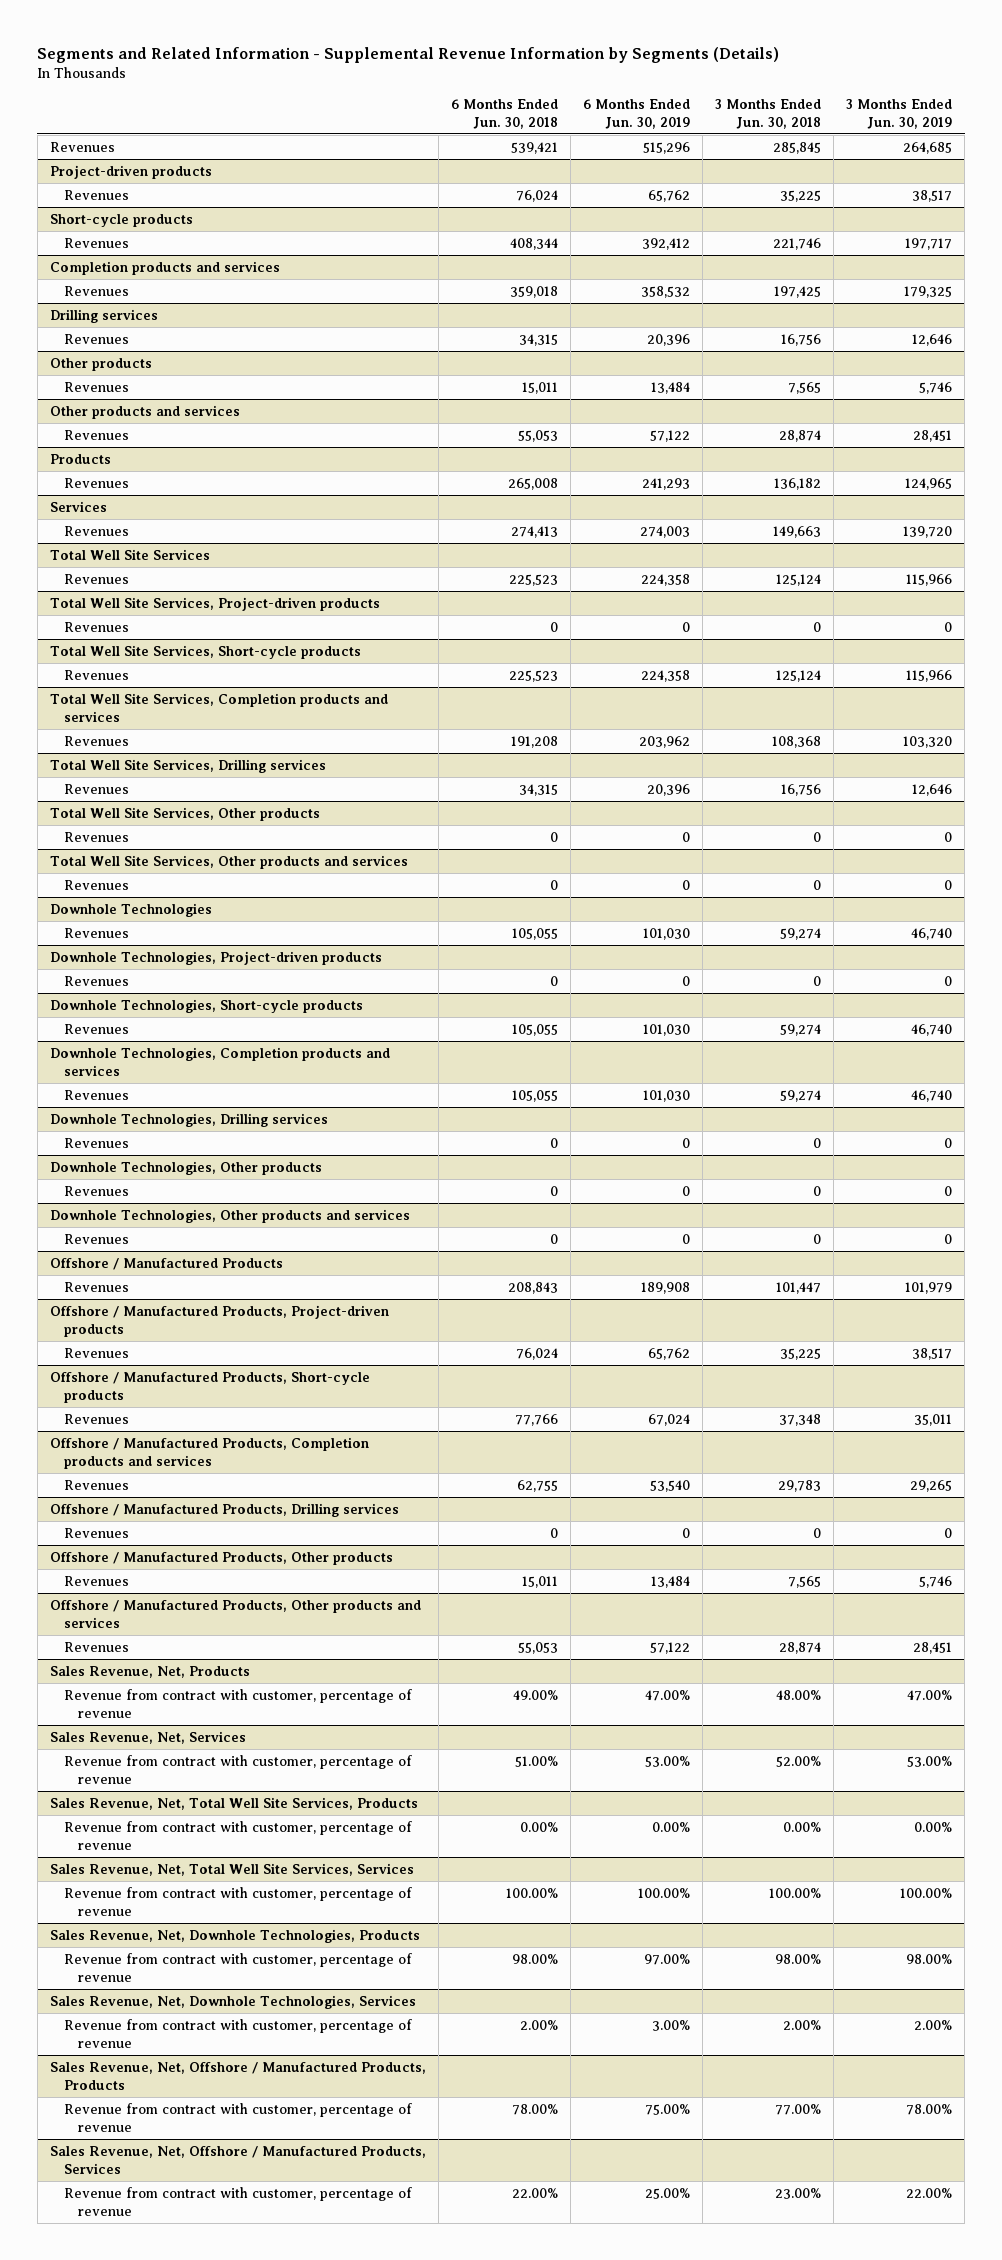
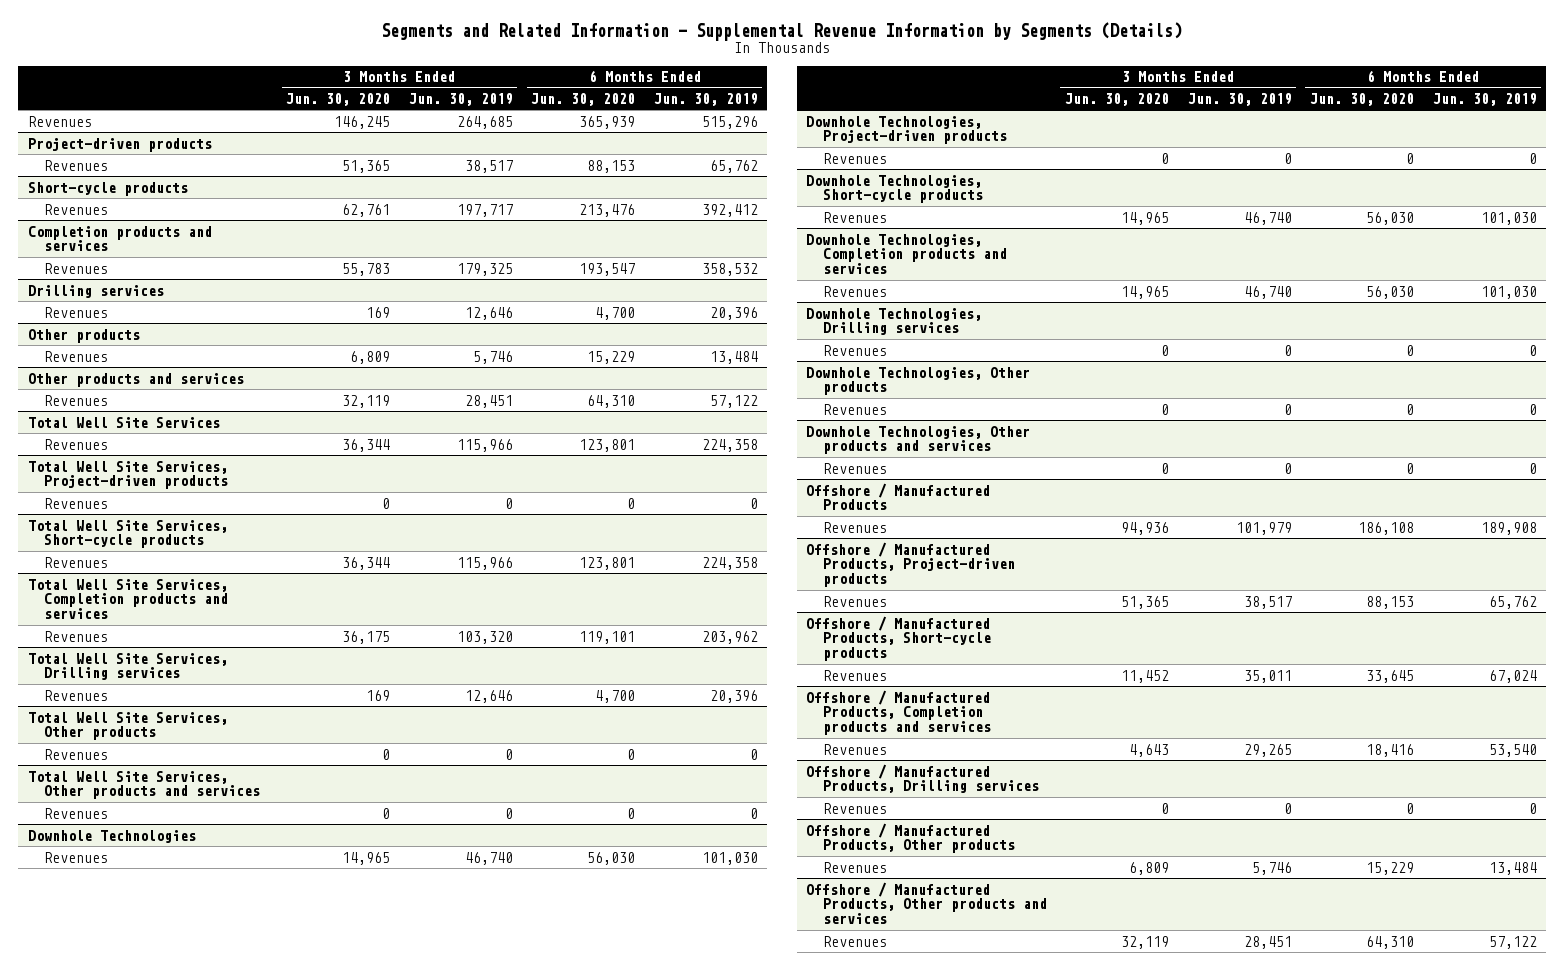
- | 6 Months Ended Jun. 30, 2018 | 6 Months Ended Jun. 30, 2019 | 3 Months Ended Jun. 30, 2018 | 3 Months Ended Jun. 30, 2019
+ | 3 Months Ended Jun. 30, 2020 | 3 Months Ended Jun. 30, 2019 | 6 Months Ended Jun. 30, 2020 | 6 Months Ended Jun. 30, 2019
- Products
- Revenues | 265,008 | 241,293 | 136,182 | 124,965
- Services
- Revenues | 274,413 | 274,003 | 149,663 | 139,720
- Sales Revenue, Net, Products
- Revenue from contract with customer, percentage of revenue | 49.00% | 47.00% | 48.00% | 47.00%
- Sales Revenue, Net, Services
- Revenue from contract with customer, percentage of revenue | 51.00% | 53.00% | 52.00% | 53.00%
- Sales Revenue, Net, Total Well Site Services, Products
- Revenue from contract with customer, percentage of revenue | 0.00% | 0.00% | 0.00% | 0.00%
- Sales Revenue, Net, Total Well Site Services, Services
- Revenue from contract with customer, percentage of revenue | 100.00% | 100.00% | 100.00% | 100.00%
- Sales Revenue, Net, Downhole Technologies, Products
- Revenue from contract with customer, percentage of revenue | 98.00% | 97.00% | 98.00% | 98.00%
- Sales Revenue, Net, Downhole Technologies, Services
- Revenue from contract with customer, percentage of revenue | 2.00% | 3.00% | 2.00% | 2.00%
- Sales Revenue, Net, Offshore / Manufactured Products, Products
- Revenue from contract with customer, percentage of revenue | 78.00% | 75.00% | 77.00% | 78.00%
- Sales Revenue, Net, Offshore / Manufactured Products, Services
- Revenue from contract with customer, percentage of revenue | 22.00% | 25.00% | 23.00% | 22.00%

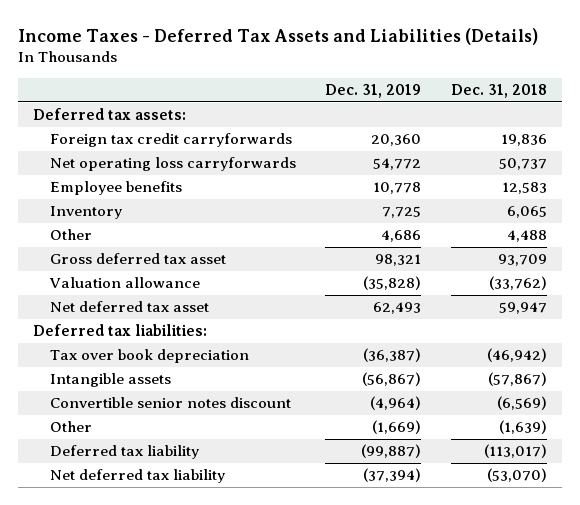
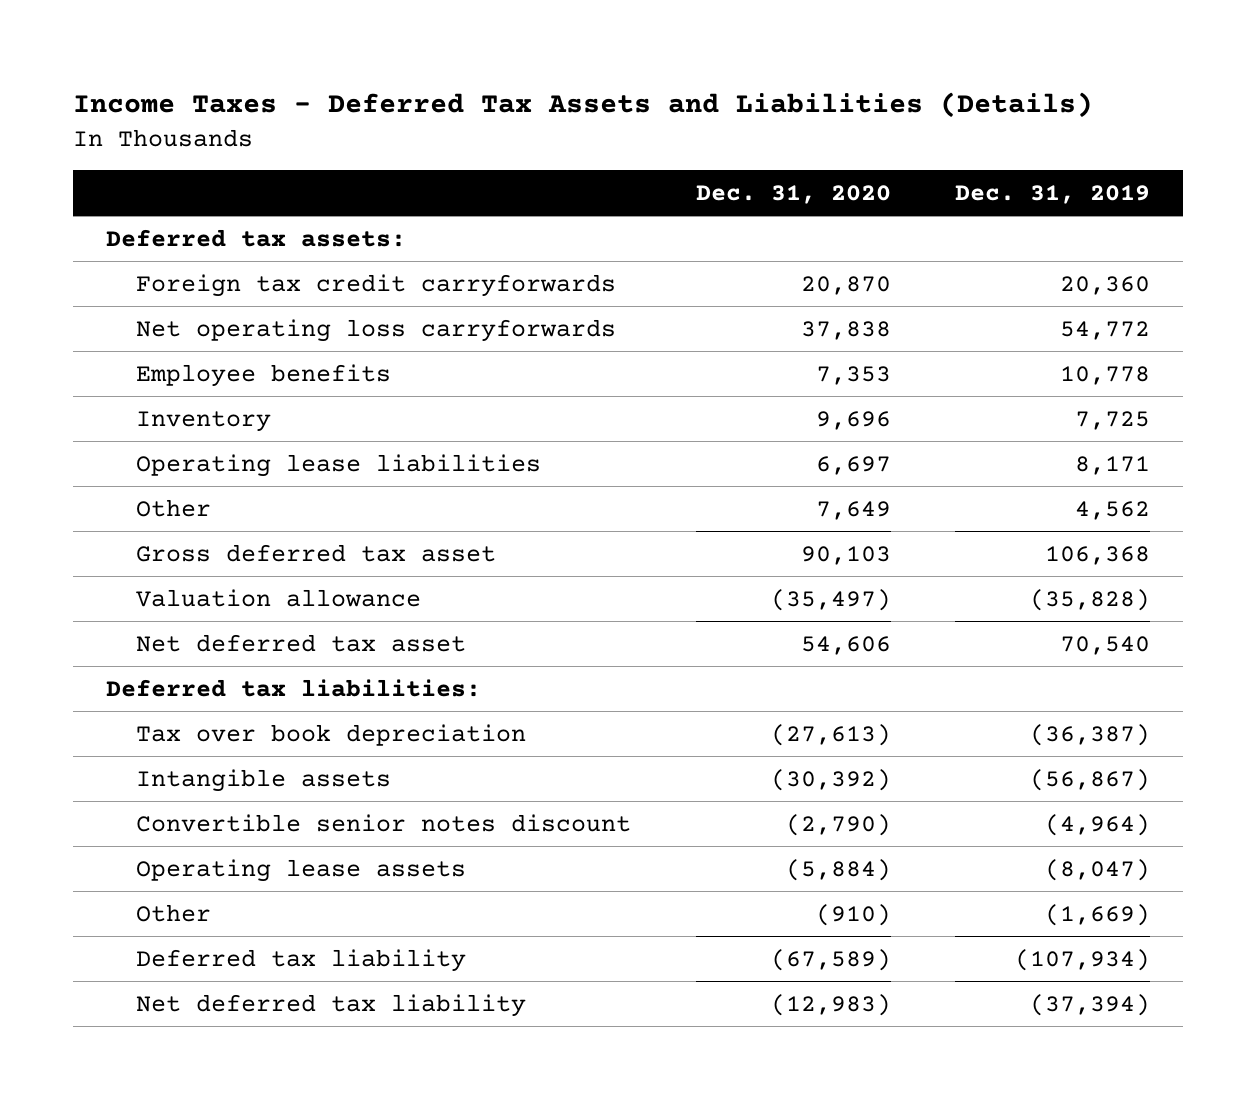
- | Dec. 31, 2019 | Dec. 31, 2018
+ | Dec. 31, 2020 | Dec. 31, 2019
- Other | 4,686 | 4,488
- Gross deferred tax asset | 98,321 | 93,709
+ Operating lease liabilities | 6,697 | 8,171
+ Other | 7,649 | 4,562
+ Gross deferred tax asset | 90,103 | 106,368
- Net deferred tax asset | 62,493 | 59,947
+ Net deferred tax asset | 54,606 | 70,540
+ Operating lease assets | (5,884) | (8,047)
- Deferred tax liability | (99,887) | (113,017)
+ Deferred tax liability | (67,589) | (107,934)

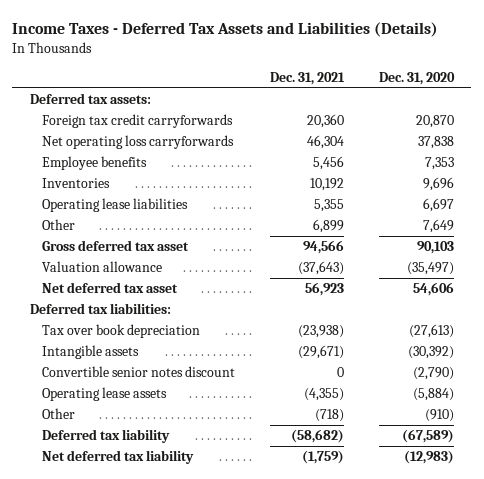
- | Dec. 31, 2020 | Dec. 31, 2019
+ | Dec. 31, 2021 | Dec. 31, 2020
- Inventory | 9,696 | 7,725
+ Inventories | 10,192 | 9,696

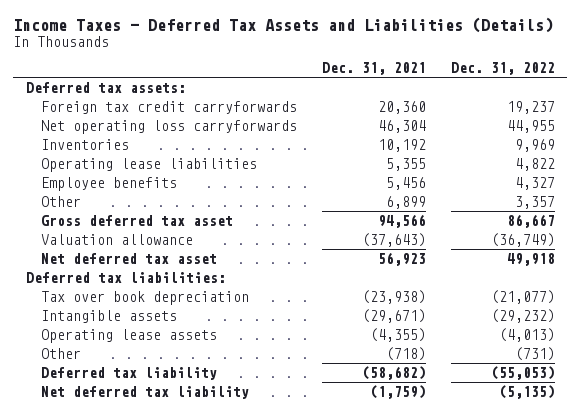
- | Dec. 31, 2021 | Dec. 31, 2020
+ | Dec. 31, 2021 | Dec. 31, 2022
moved down: Employee benefits | 5,456 | 4,327
- Convertible senior notes discount | 0 | (2,790)

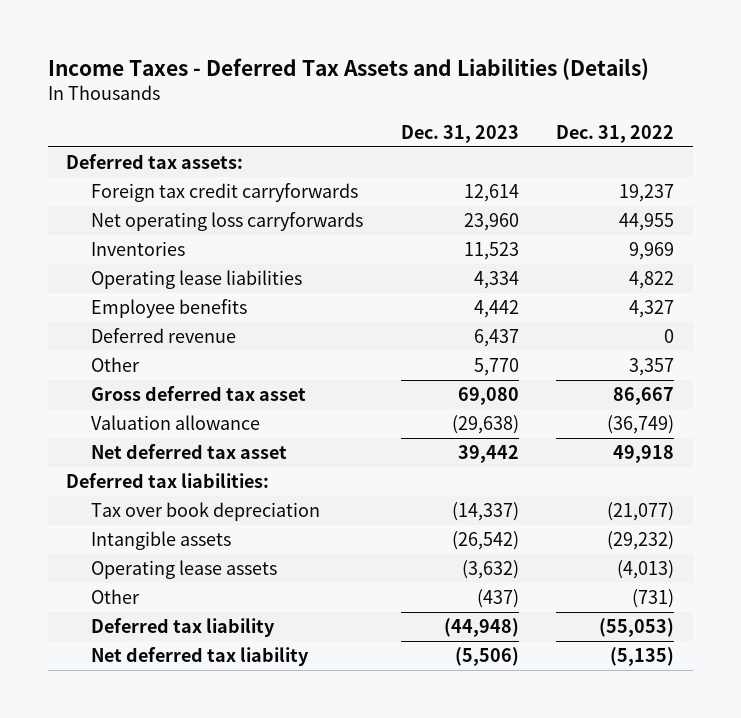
- | Dec. 31, 2021 | Dec. 31, 2022
+ | Dec. 31, 2023 | Dec. 31, 2022
+ Deferred revenue | 6,437 | 0

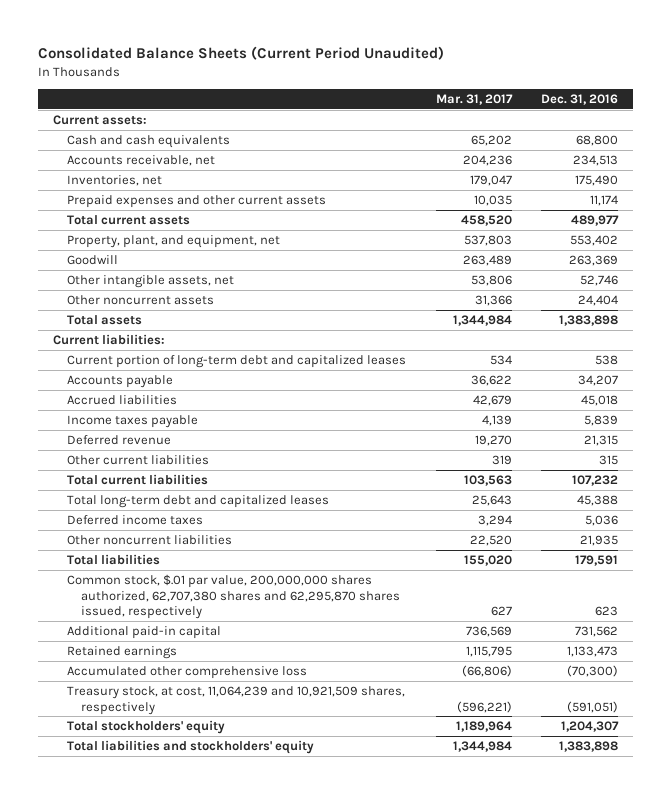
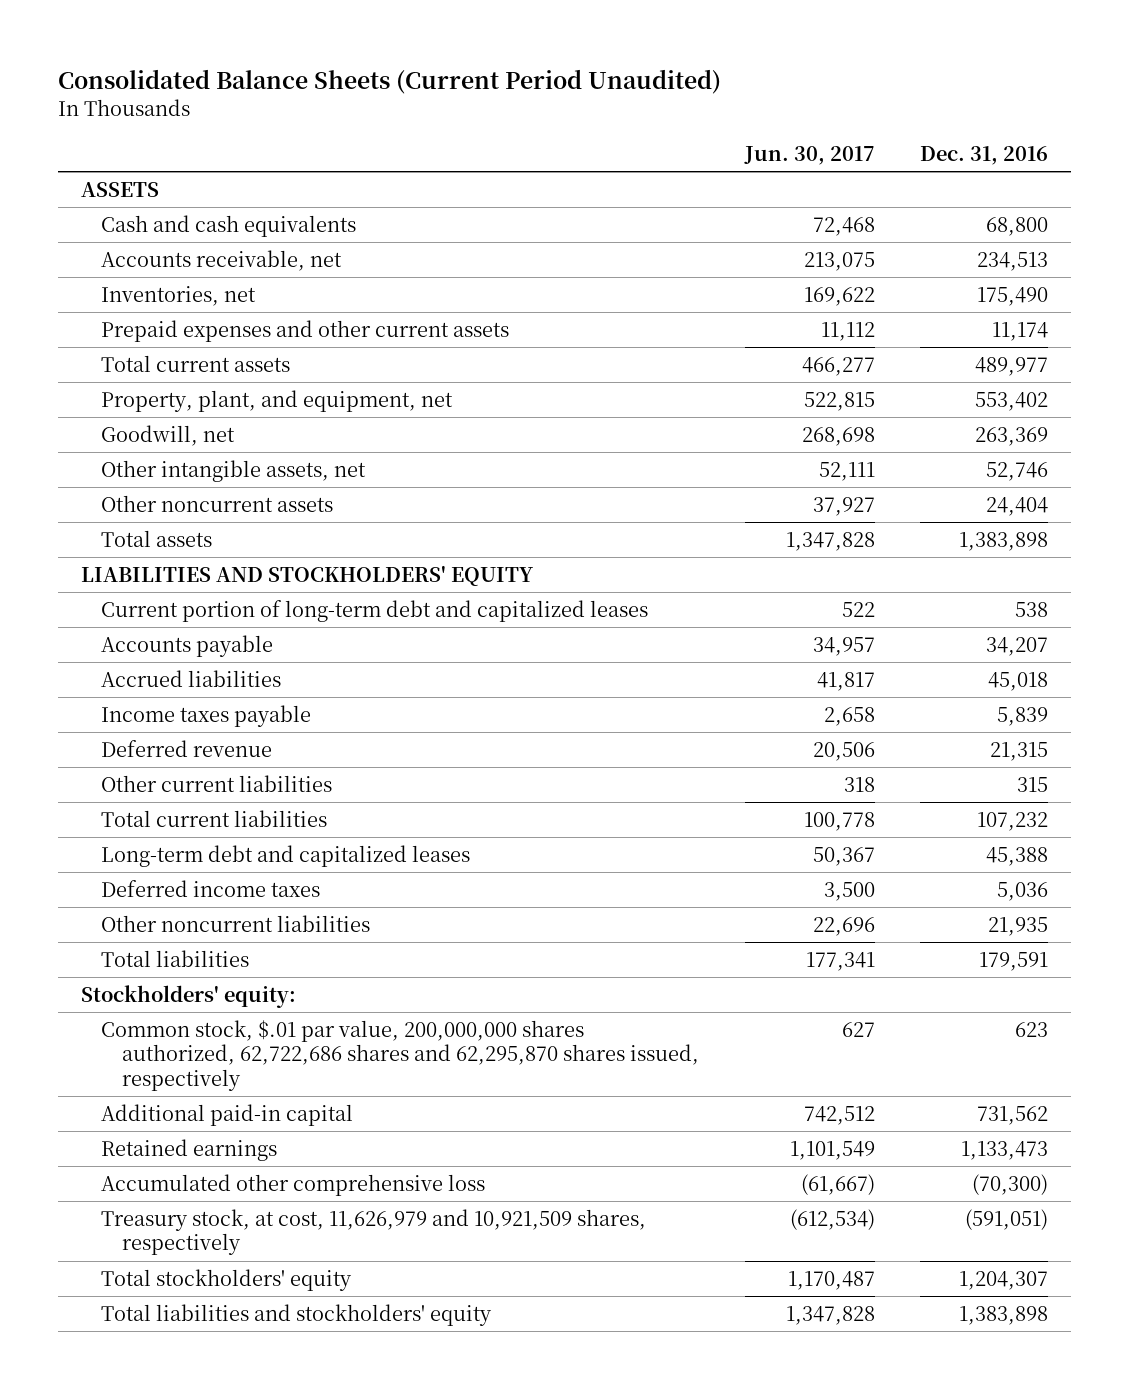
- | Mar. 31, 2017 | Dec. 31, 2016
+ | Jun. 30, 2017 | Dec. 31, 2016
- Current assets:
+ ASSETS
- Goodwill | 263,489 | 263,369
+ Goodwill, net | 268,698 | 263,369
- Current liabilities:
+ LIABILITIES AND STOCKHOLDERS' EQUITY
- Total long-term debt and capitalized leases | 25,643 | 45,388
+ Long-term debt and capitalized leases | 50,367 | 45,388
- Common stock, $.01 par value, 200,000,000 shares authorized, 62,707,380 shares and 62,295,870 shares issued, respectively | 627 | 623
+ Stockholders' equity:
+ Common stock, $.01 par value, 200,000,000 shares authorized, 62,722,686 shares and 62,295,870 shares issued, respectively | 627 | 623
- Treasury stock, at cost, 11,064,239 and 10,921,509 shares, respectively | (596,221) | (591,051)
+ Treasury stock, at cost, 11,626,979 and 10,921,509 shares, respectively | (612,534) | (591,051)

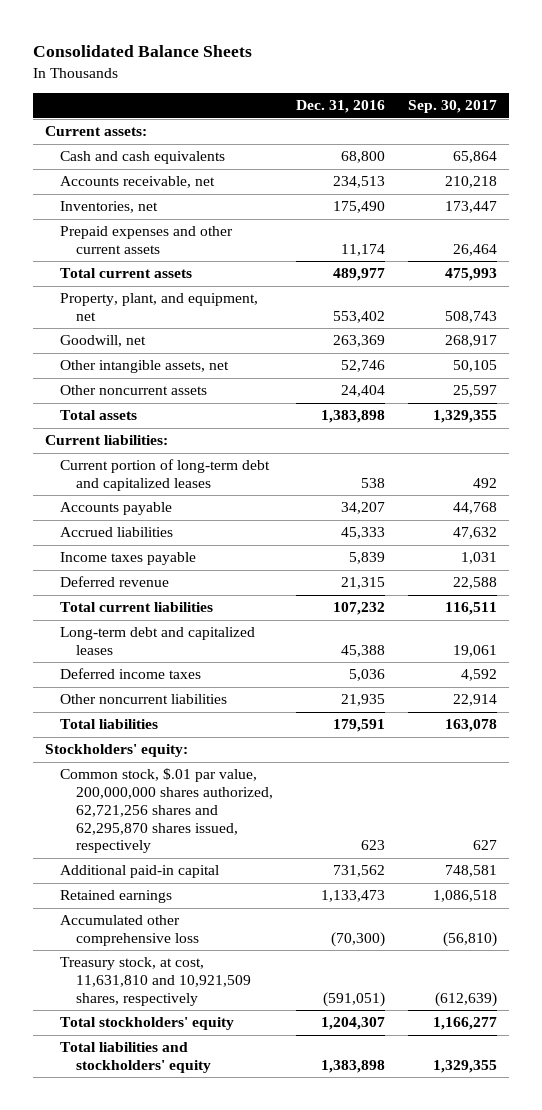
- Consolidated Balance Sheets (Current Period Unaudited)
+ Consolidated Balance Sheets
- | Jun. 30, 2017 | Dec. 31, 2016
+ | Dec. 31, 2016 | Sep. 30, 2017
- ASSETS
+ Current assets:
- LIABILITIES AND STOCKHOLDERS' EQUITY
+ Current liabilities:
- Accrued liabilities | 41,817 | 45,018
+ Accrued liabilities | 45,333 | 47,632
- Other current liabilities | 318 | 315
- Common stock, $.01 par value, 200,000,000 shares authorized, 62,722,686 shares and 62,295,870 shares issued, respectively | 627 | 623
+ Common stock, $.01 par value, 200,000,000 shares authorized, 62,721,256 shares and 62,295,870 shares issued, respectively | 623 | 627
- Treasury stock, at cost, 11,626,979 and 10,921,509 shares, respectively | (612,534) | (591,051)
+ Treasury stock, at cost, 11,631,810 and 10,921,509 shares, respectively | (591,051) | (612,639)

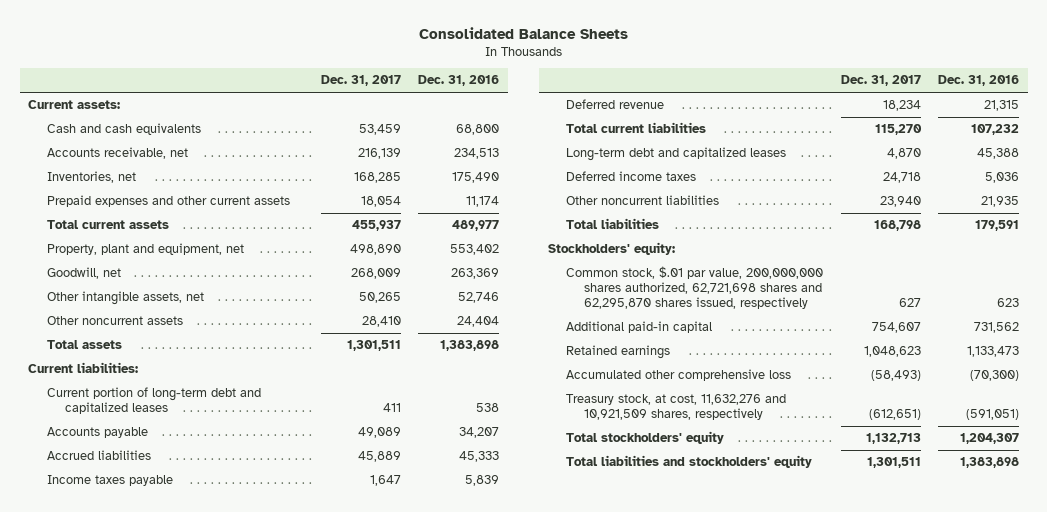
- | Dec. 31, 2016 | Sep. 30, 2017
+ | Dec. 31, 2017 | Dec. 31, 2016
- Property, plant, and equipment, net | 553,402 | 508,743
+ Property, plant and equipment, net | 498,890 | 553,402
- Common stock, $.01 par value, 200,000,000 shares authorized, 62,721,256 shares and 62,295,870 shares issued, respectively | 623 | 627
+ Common stock, $.01 par value, 200,000,000 shares authorized, 62,721,698 shares and 62,295,870 shares issued, respectively | 627 | 623
- Treasury stock, at cost, 11,631,810 and 10,921,509 shares, respectively | (591,051) | (612,639)
+ Treasury stock, at cost, 11,632,276 and 10,921,509 shares, respectively | (612,651) | (591,051)

